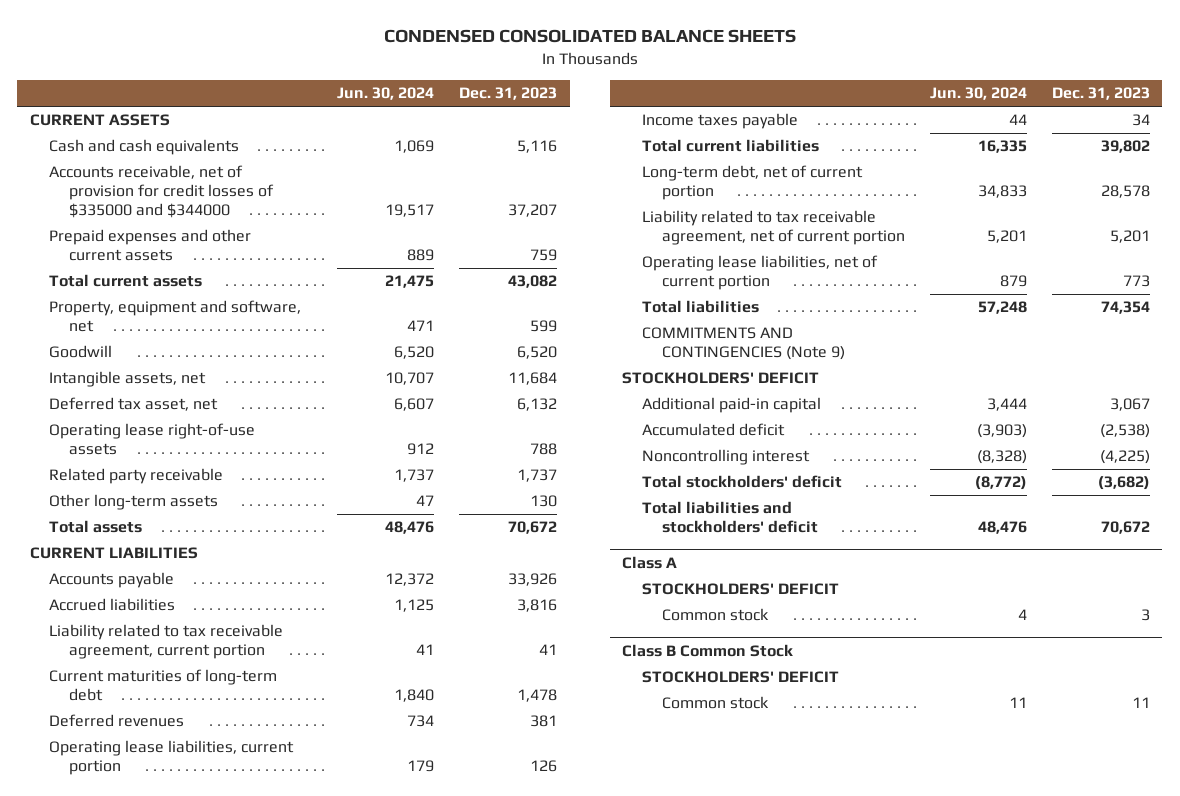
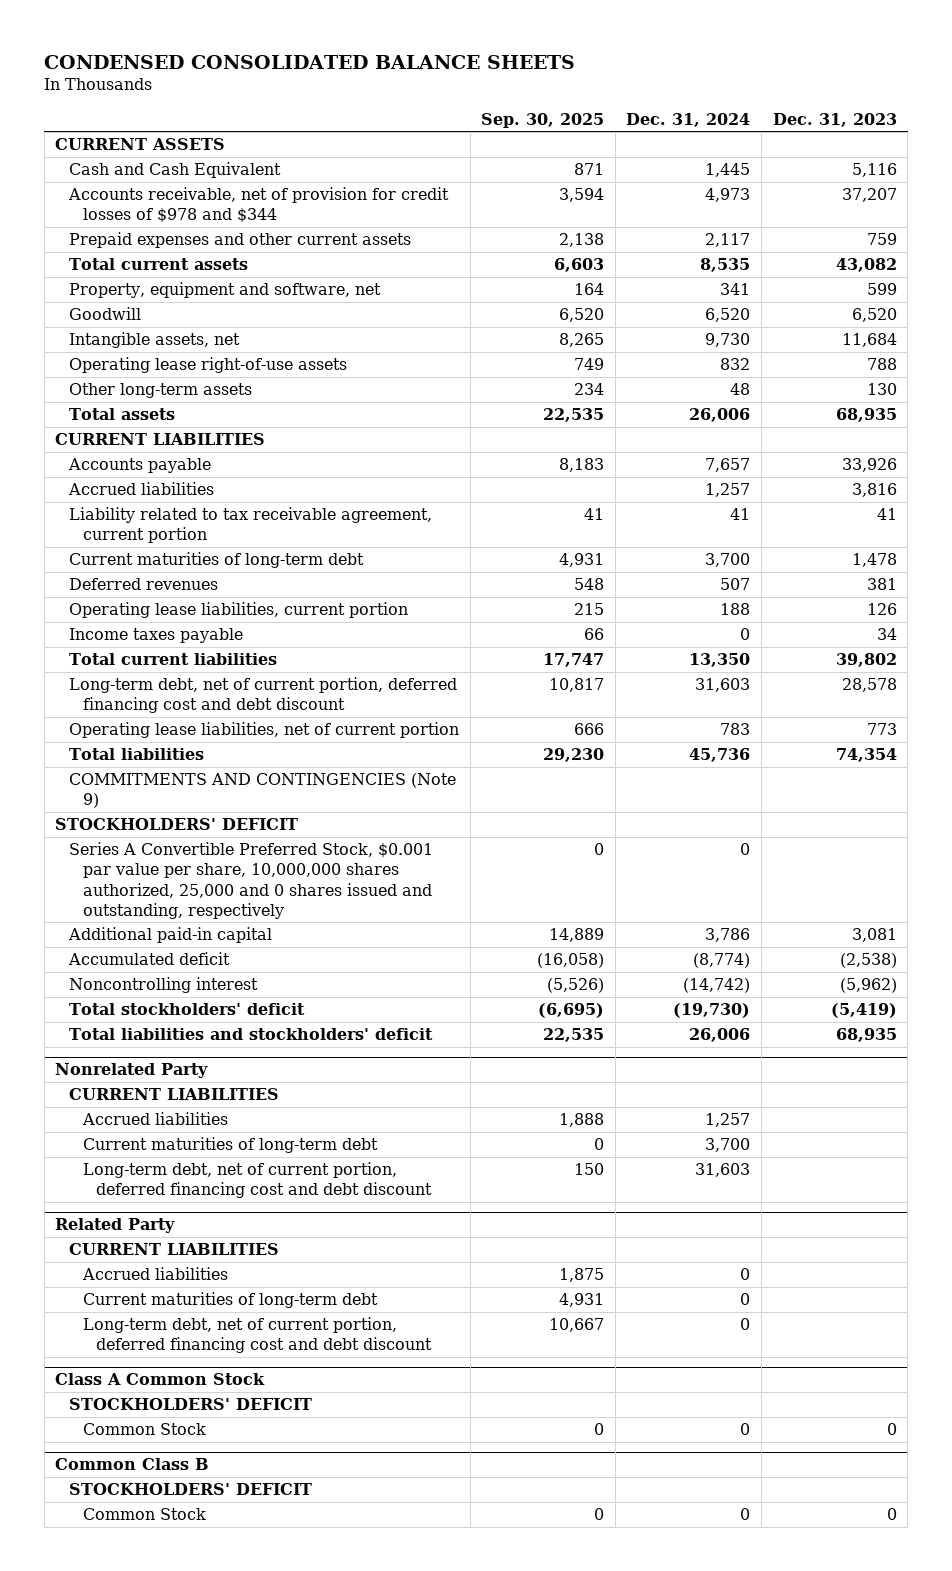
- | Jun. 30, 2024 | Dec. 31, 2023
+ | Sep. 30, 2025 | Dec. 31, 2024 | Dec. 31, 2023
- Cash and cash equivalents | 1,069 | 5,116
- Accounts receivable, net of provision for credit losses of $335000 and $344000 | 19,517 | 37,207
+ Cash and Cash Equivalent | 871 | 1,445 | 5,116
+ Accounts receivable, net of provision for credit losses of $978 and $344 | 3,594 | 4,973 | 37,207
- Deferred tax asset, net | 6,607 | 6,132
- Related party receivable | 1,737 | 1,737
- Total assets | 48,476 | 70,672
+ Total assets | 22,535 | 26,006 | 68,935
- Long-term debt, net of current portion | 34,833 | 28,578
- Liability related to tax receivable agreement, net of current portion | 5,201 | 5,201
+ Long-term debt, net of current portion, deferred financing cost and debt discount | 10,817 | 31,603 | 28,578
- Additional paid-in capital | 3,444 | 3,067
+ Series A Convertible Preferred Stock, $0.001 par value per share, 10,000,000 shares authorized, 25,000 and 0 shares issued and outstanding, respectively | 0 | 0 |
+ Additional paid-in capital | 14,889 | 3,786 | 3,081
- Noncontrolling interest | (8,328) | (4,225)
- Total stockholders' deficit | (8,772) | (3,682)
- Total liabilities and stockholders' deficit | 48,476 | 70,672
- Class A
+ Noncontrolling interest | (5,526) | (14,742) | (5,962)
+ Total stockholders' deficit | (6,695) | (19,730) | (5,419)
+ Total liabilities and stockholders' deficit | 22,535 | 26,006 | 68,935
+ Nonrelated Party
+ CURRENT LIABILITIES
+ Accrued liabilities | 1,888 | 1,257 |
+ Current maturities of long-term debt | 0 | 3,700 |
+ Long-term debt, net of current portion, deferred financing cost and debt discount | 150 | 31,603 |
+ Related Party
+ CURRENT LIABILITIES
+ Accrued liabilities | 1,875 | 0 |
+ Current maturities of long-term debt | 4,931 | 0 |
+ Long-term debt, net of current portion, deferred financing cost and debt discount | 10,667 | 0 |
+ Class A Common Stock
- Common stock | 4 | 3
- Class B Common Stock
+ Common Stock | 0 | 0 | 0
+ Common Class B
- Common stock | 11 | 11
+ Common Stock | 0 | 0 | 0

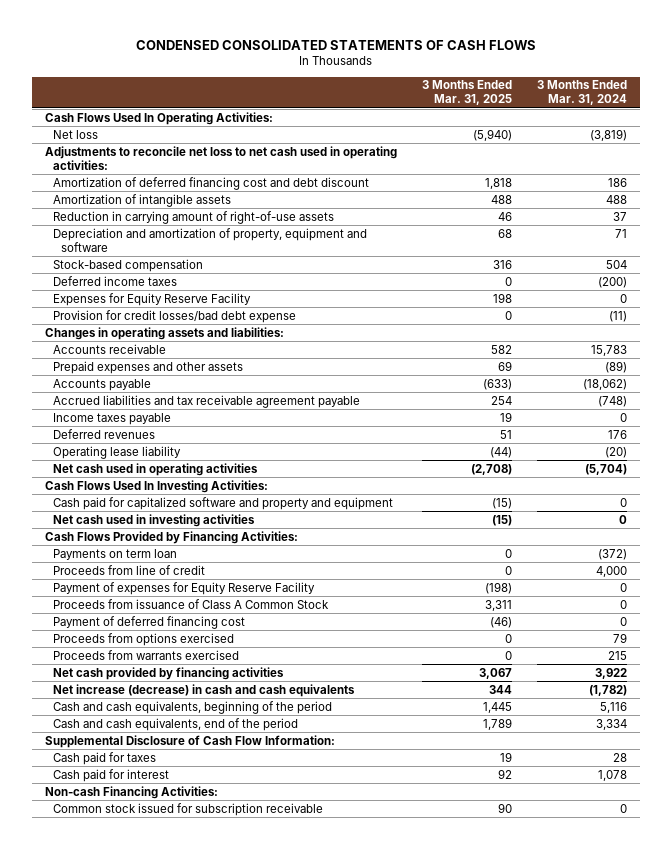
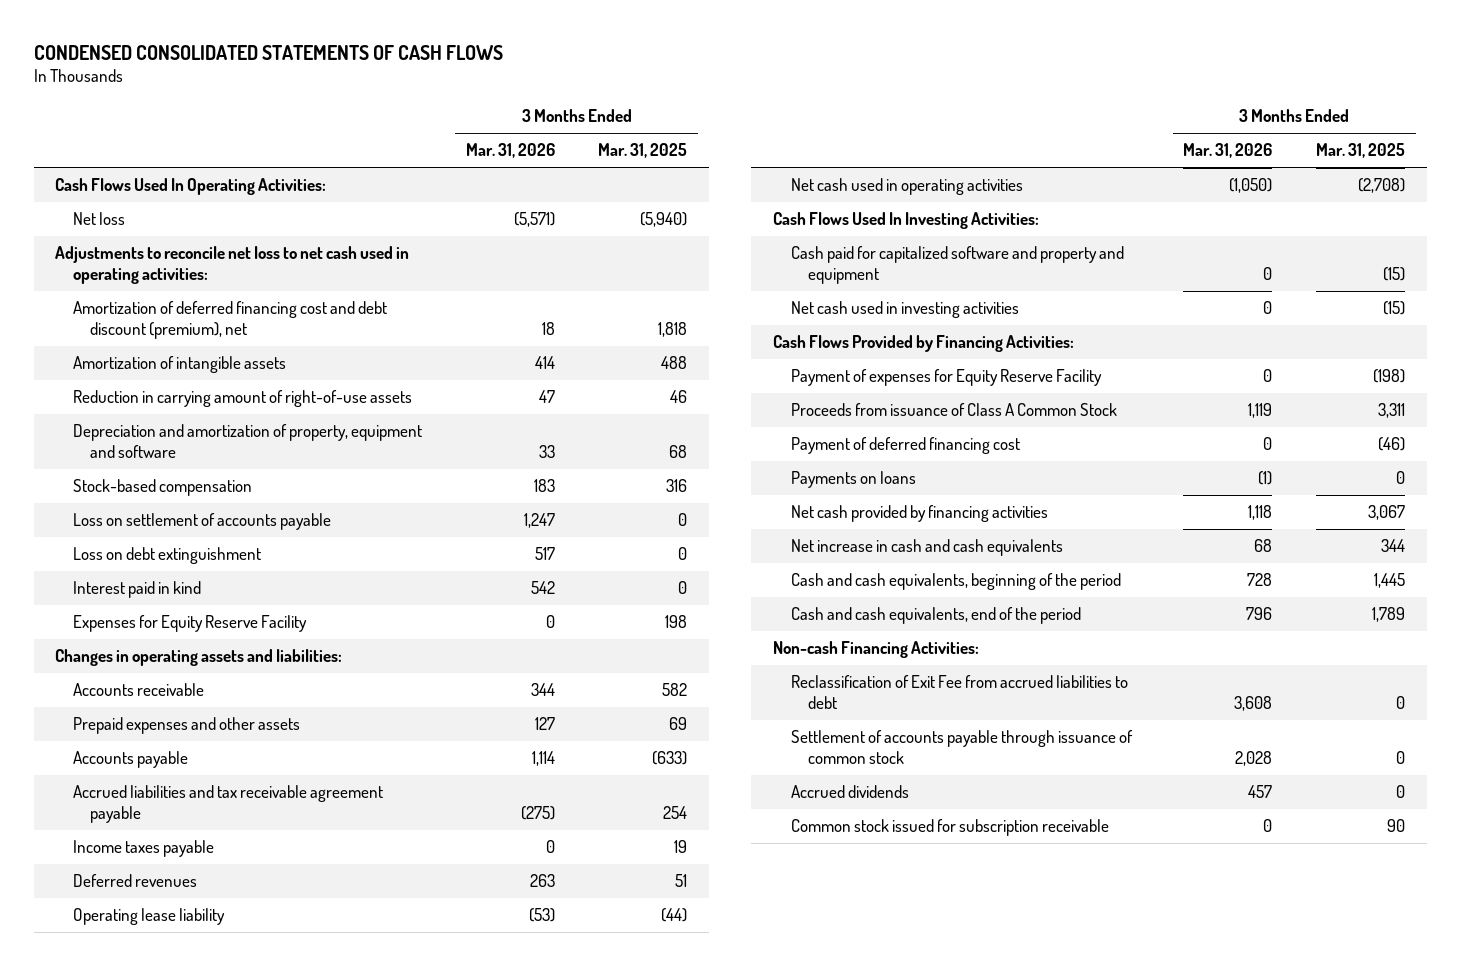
- | 3 Months Ended Mar. 31, 2025 | 3 Months Ended Mar. 31, 2024
+ | 3 Months Ended Mar. 31, 2026 | 3 Months Ended Mar. 31, 2025
- Amortization of deferred financing cost and debt discount | 1,818 | 186
+ Amortization of deferred financing cost and debt discount (premium), net | 18 | 1,818
- Deferred income taxes | 0 | (200)
+ Loss on settlement of accounts payable | 1,247 | 0
+ Loss on debt extinguishment | 517 | 0
+ Interest paid in kind | 542 | 0
- Provision for credit losses/bad debt expense | 0 | (11)
- Payments on term loan | 0 | (372)
- Proceeds from line of credit | 0 | 4,000
- Proceeds from options exercised | 0 | 79
- Proceeds from warrants exercised | 0 | 215
+ Payments on loans | (1) | 0
- Net increase (decrease) in cash and cash equivalents | 344 | (1,782)
+ Net increase in cash and cash equivalents | 68 | 344
- Supplemental Disclosure of Cash Flow Information:
- Cash paid for taxes | 19 | 28
- Cash paid for interest | 92 | 1,078
+ Reclassification of Exit Fee from accrued liabilities to debt | 3,608 | 0
+ Settlement of accounts payable through issuance of common stock | 2,028 | 0
+ Accrued dividends | 457 | 0

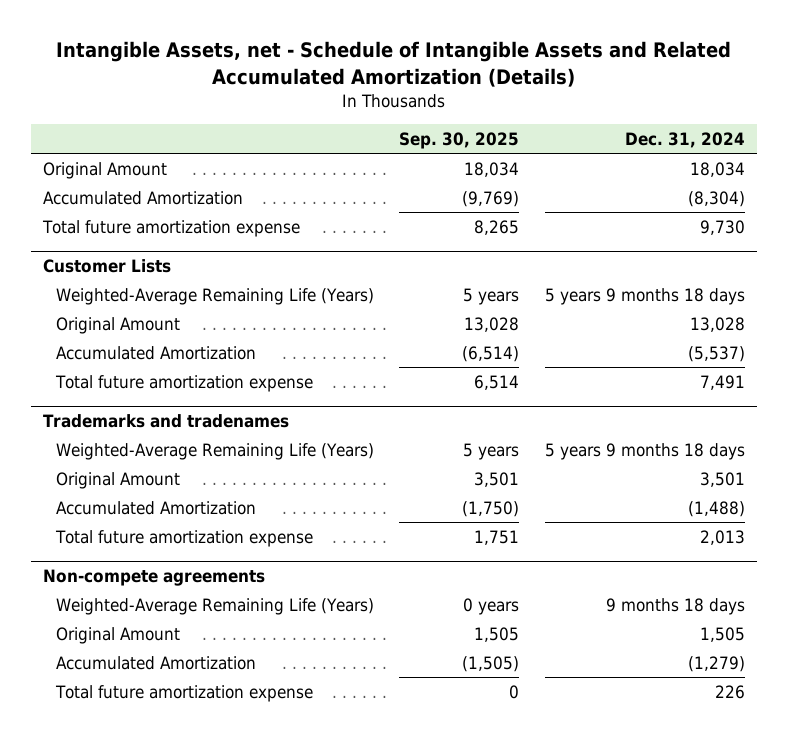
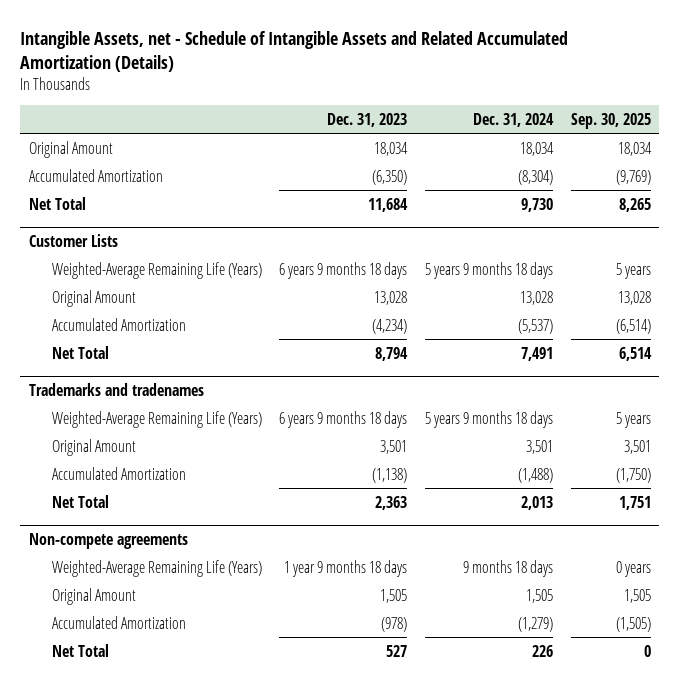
- | Sep. 30, 2025 | Dec. 31, 2024
+ | Dec. 31, 2023 | Dec. 31, 2024 | Sep. 30, 2025
- Total future amortization expense | 8,265 | 9,730
+ Net Total | 11,684 | 9,730 | 8,265
@ Customer Lists
- Total future amortization expense | 6,514 | 7,491
+ Net Total | 8,794 | 7,491 | 6,514
@ Trademarks and tradenames
- Total future amortization expense | 1,751 | 2,013
+ Net Total | 2,363 | 2,013 | 1,751
@ Non-compete agreements
- Total future amortization expense | 0 | 226
+ Net Total | 527 | 226 | 0

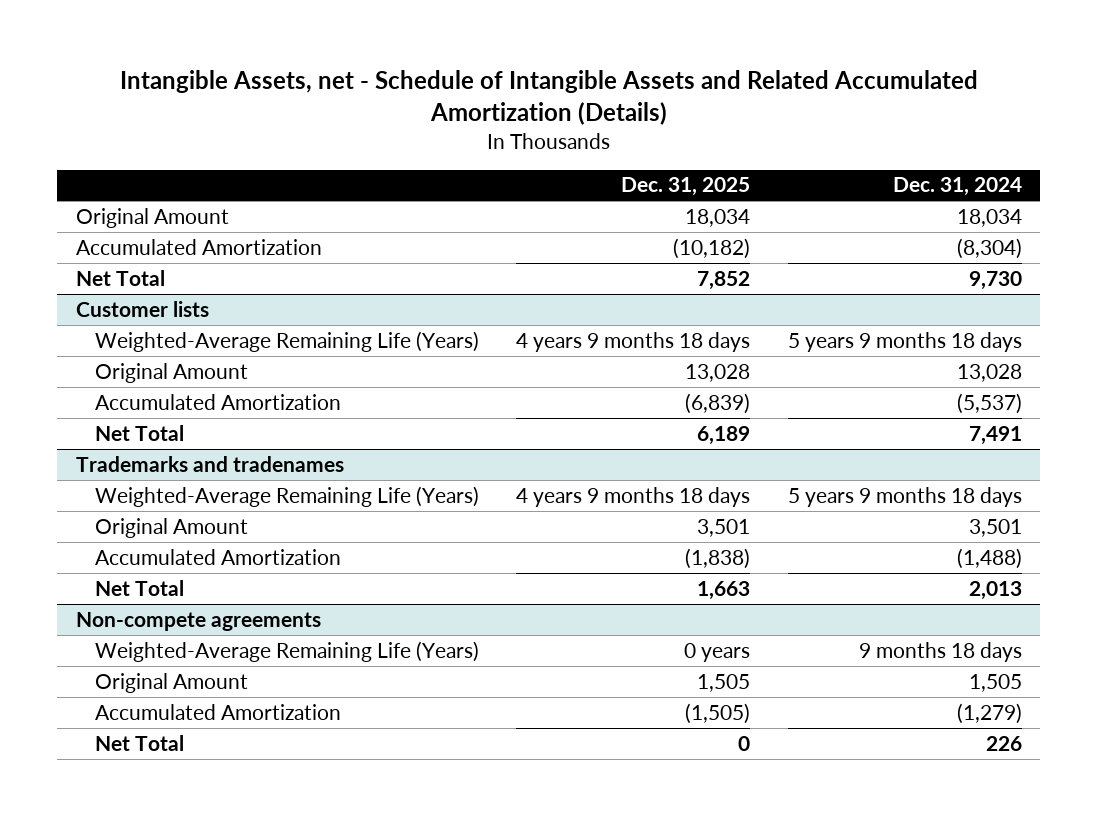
- | Dec. 31, 2023 | Dec. 31, 2024 | Sep. 30, 2025
+ | Dec. 31, 2025 | Dec. 31, 2024
- Customer Lists
+ Customer lists

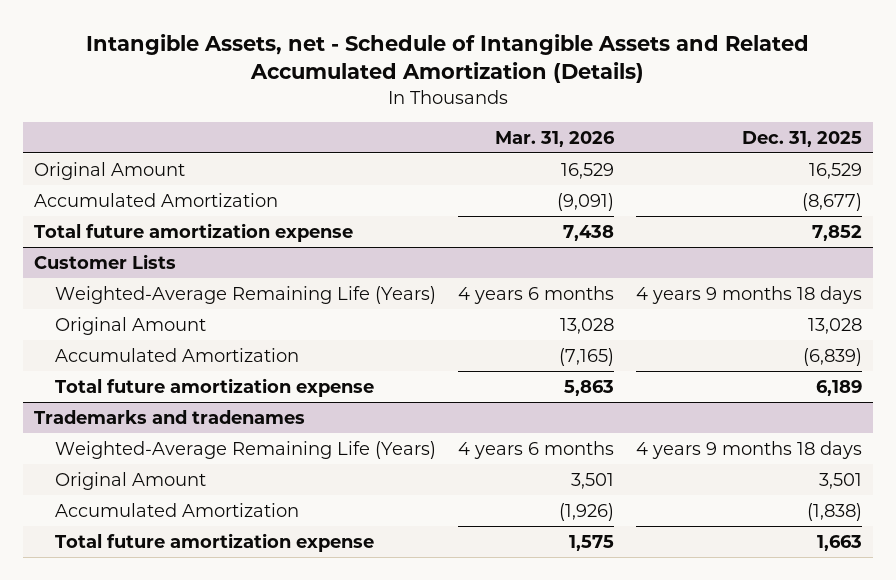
- | Dec. 31, 2025 | Dec. 31, 2024
+ | Mar. 31, 2026 | Dec. 31, 2025
- Original Amount | 18,034 | 18,034
- Accumulated Amortization | (10,182) | (8,304)
- Net Total | 7,852 | 9,730
- Customer lists
+ Original Amount | 16,529 | 16,529
+ Accumulated Amortization | (9,091) | (8,677)
+ Total future amortization expense | 7,438 | 7,852
+ Customer Lists
- Net Total | 6,189 | 7,491
+ Total future amortization expense | 5,863 | 6,189
@ Trademarks and tradenames
- Net Total | 1,663 | 2,013
- Non-compete agreements
- Weighted-Average Remaining Life (Years) | 0 years | 9 months 18 days
- Original Amount | 1,505 | 1,505
- Accumulated Amortization | (1,505) | (1,279)
- Net Total | 0 | 226
@ Trademarks and tradenames
+ Total future amortization expense | 1,575 | 1,663

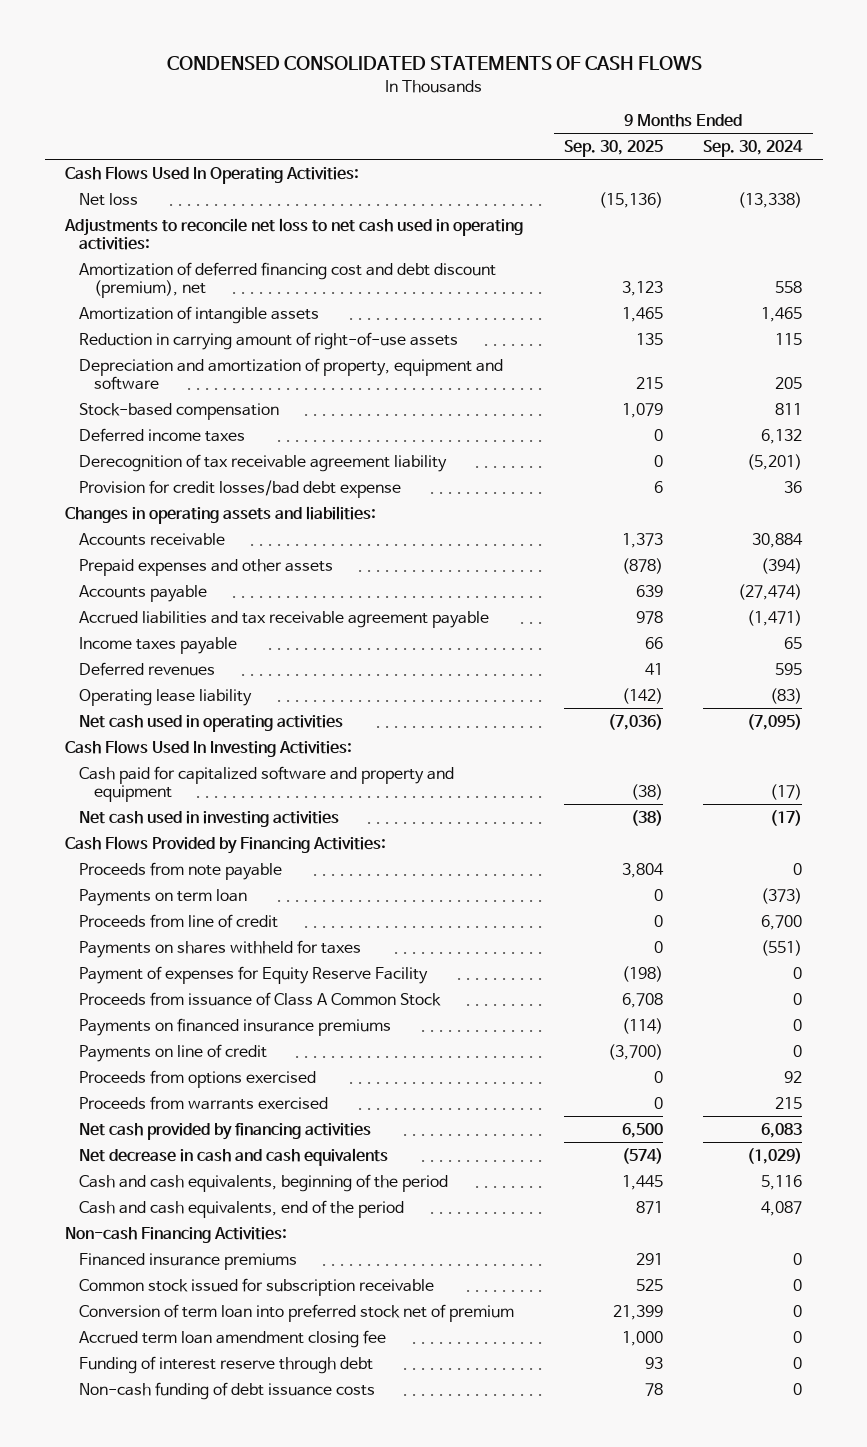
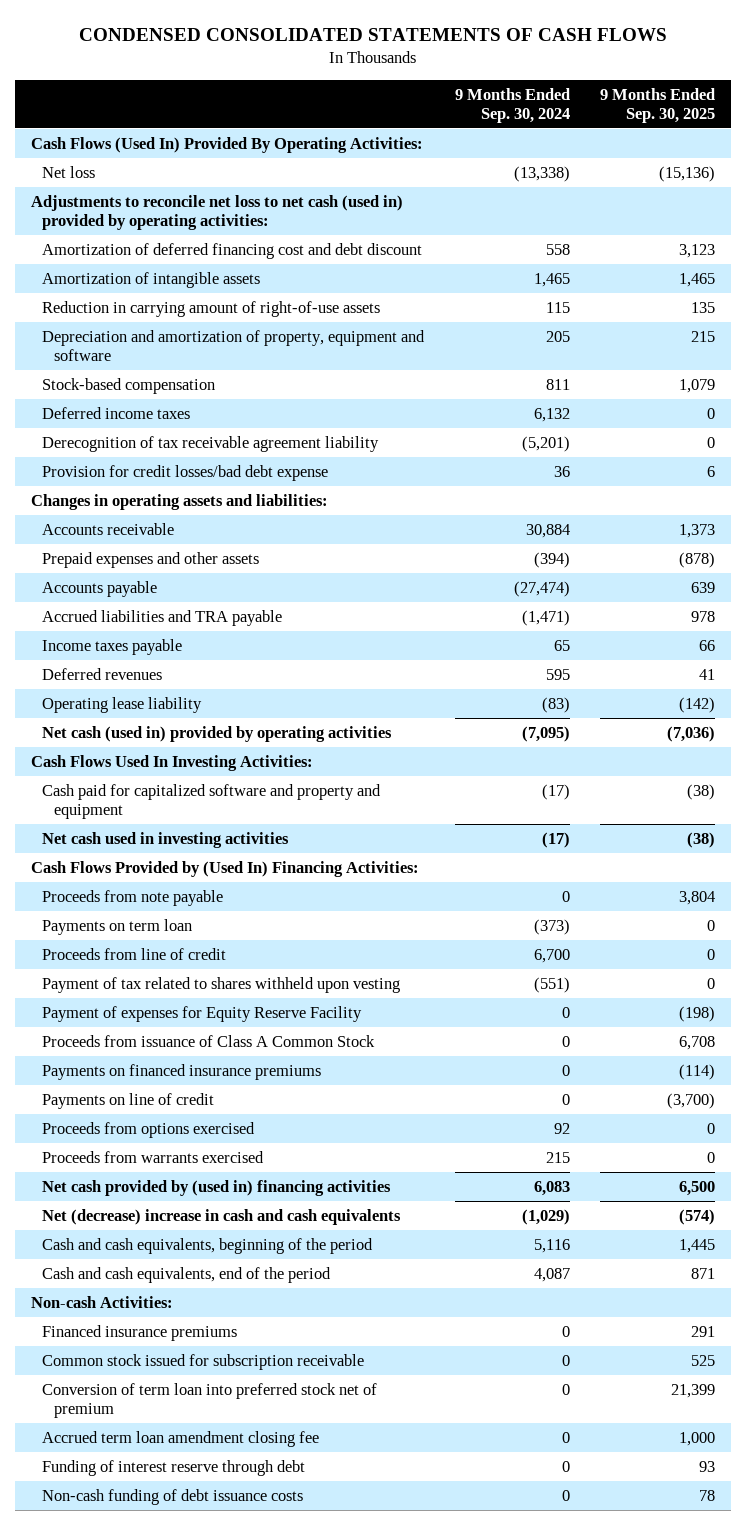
- | 9 Months Ended Sep. 30, 2025 | 9 Months Ended Sep. 30, 2024
+ | 9 Months Ended Sep. 30, 2024 | 9 Months Ended Sep. 30, 2025
- Cash Flows Used In Operating Activities:
+ Cash Flows (Used In) Provided By Operating Activities:
- Adjustments to reconcile net loss to net cash used in operating activities:
- Amortization of deferred financing cost and debt discount (premium), net | 3,123 | 558
+ Adjustments to reconcile net loss to net cash (used in) provided by operating activities:
+ Amortization of deferred financing cost and debt discount | 558 | 3,123
- Accrued liabilities and tax receivable agreement payable | 978 | (1,471)
+ Accrued liabilities and TRA payable | (1,471) | 978
- Net cash used in operating activities | (7,036) | (7,095)
+ Net cash (used in) provided by operating activities | (7,095) | (7,036)
- Cash Flows Provided by Financing Activities:
+ Cash Flows Provided by (Used In) Financing Activities:
- Payments on shares withheld for taxes | 0 | (551)
+ Payment of tax related to shares withheld upon vesting | (551) | 0
- Net cash provided by financing activities | 6,500 | 6,083
- Net decrease in cash and cash equivalents | (574) | (1,029)
+ Net cash provided by (used in) financing activities | 6,083 | 6,500
+ Net (decrease) increase in cash and cash equivalents | (1,029) | (574)
- Non-cash Financing Activities:
+ Non-cash Activities:

